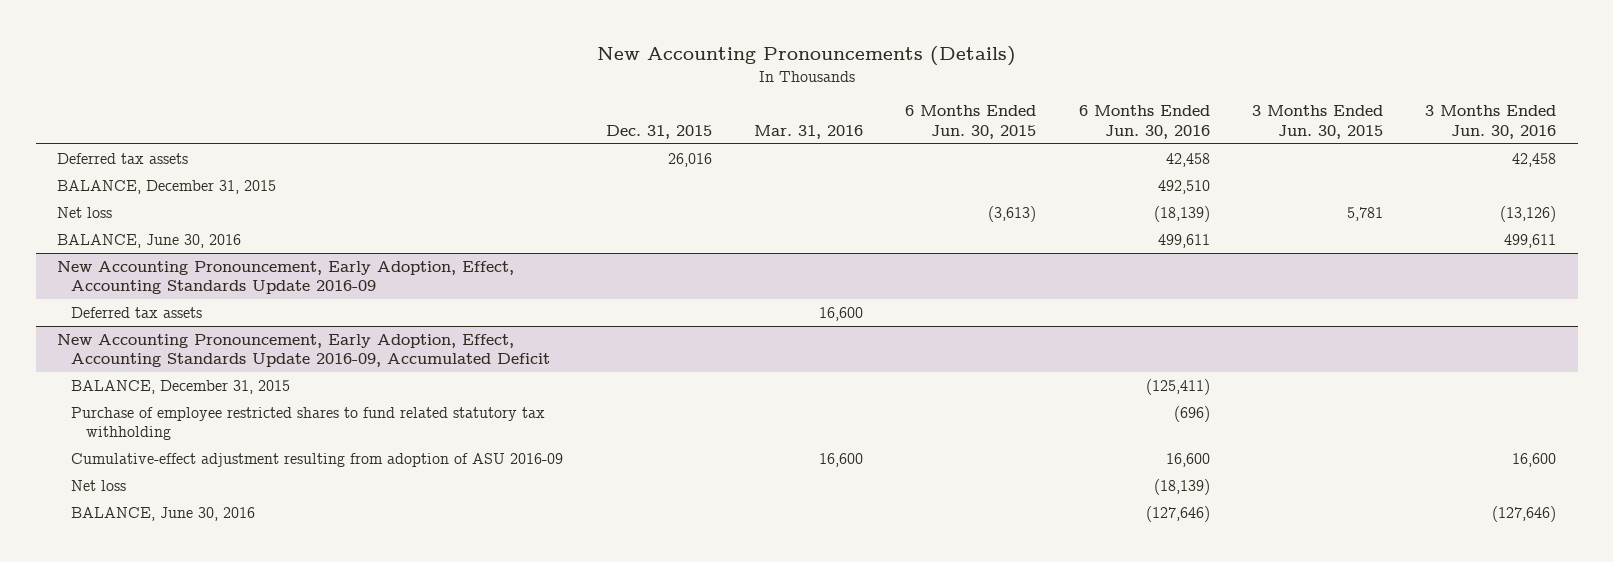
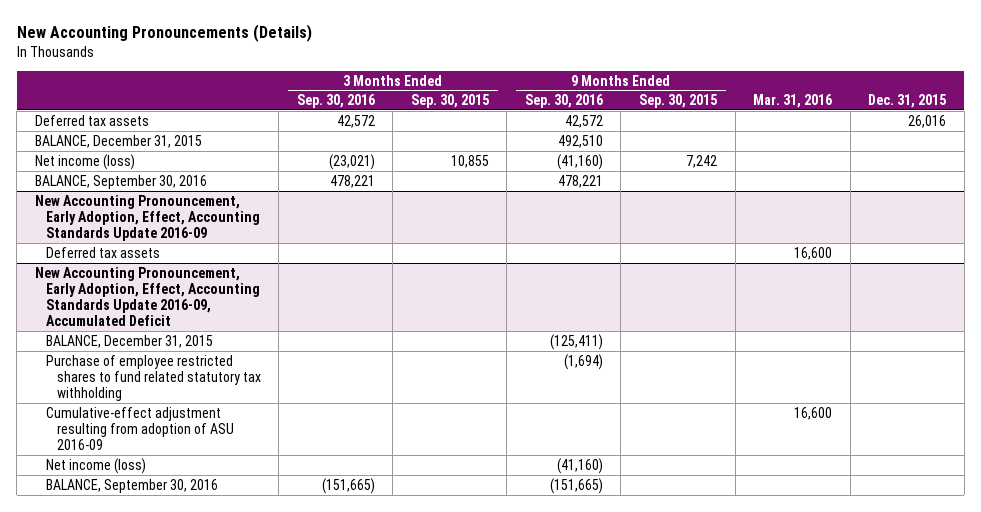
- | Dec. 31, 2015 | Mar. 31, 2016 | 6 Months Ended Jun. 30, 2015 | 6 Months Ended Jun. 30, 2016 | 3 Months Ended Jun. 30, 2015 | 3 Months Ended Jun. 30, 2016
+ | 3 Months Ended Sep. 30, 2016 | 3 Months Ended Sep. 30, 2015 | 9 Months Ended Sep. 30, 2016 | 9 Months Ended Sep. 30, 2015 | Mar. 31, 2016 | Dec. 31, 2015
- Net loss | | | (3,613) | (18,139) | 5,781 | (13,126)
- BALANCE, June 30, 2016 | | | | 499,611 | | 499,611
+ Net income (loss) | (23,021) | 10,855 | (41,160) | 7,242 | |
+ BALANCE, September 30, 2016 | 478,221 | | 478,221 | | |
@ New Accounting Pronouncement, Early Adoption, Effect, Accounting Standards Update 2016-09, Accumulated Deficit
- Net loss | | | | (18,139) | |
- BALANCE, June 30, 2016 | | | | (127,646) | | (127,646)
+ Net income (loss) | | | (41,160) | | |
+ BALANCE, September 30, 2016 | (151,665) | | (151,665) | | |

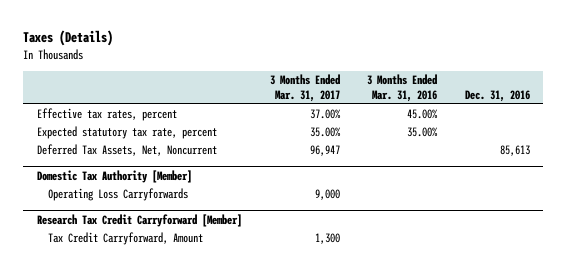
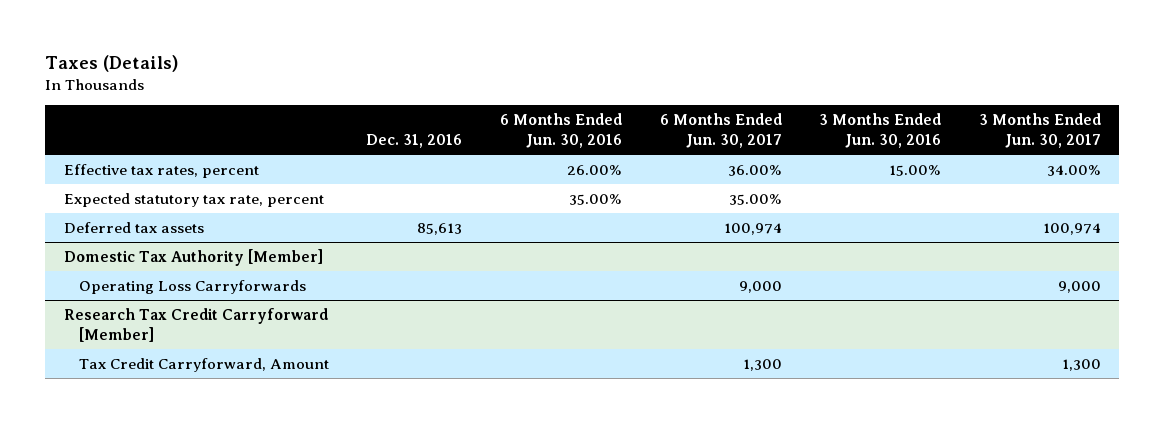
- | 3 Months Ended Mar. 31, 2017 | 3 Months Ended Mar. 31, 2016 | Dec. 31, 2016
+ | Dec. 31, 2016 | 6 Months Ended Jun. 30, 2016 | 6 Months Ended Jun. 30, 2017 | 3 Months Ended Jun. 30, 2016 | 3 Months Ended Jun. 30, 2017
- Deferred Tax Assets, Net, Noncurrent | 96,947 | | 85,613
+ Deferred tax assets | 85,613 | | 100,974 | | 100,974

